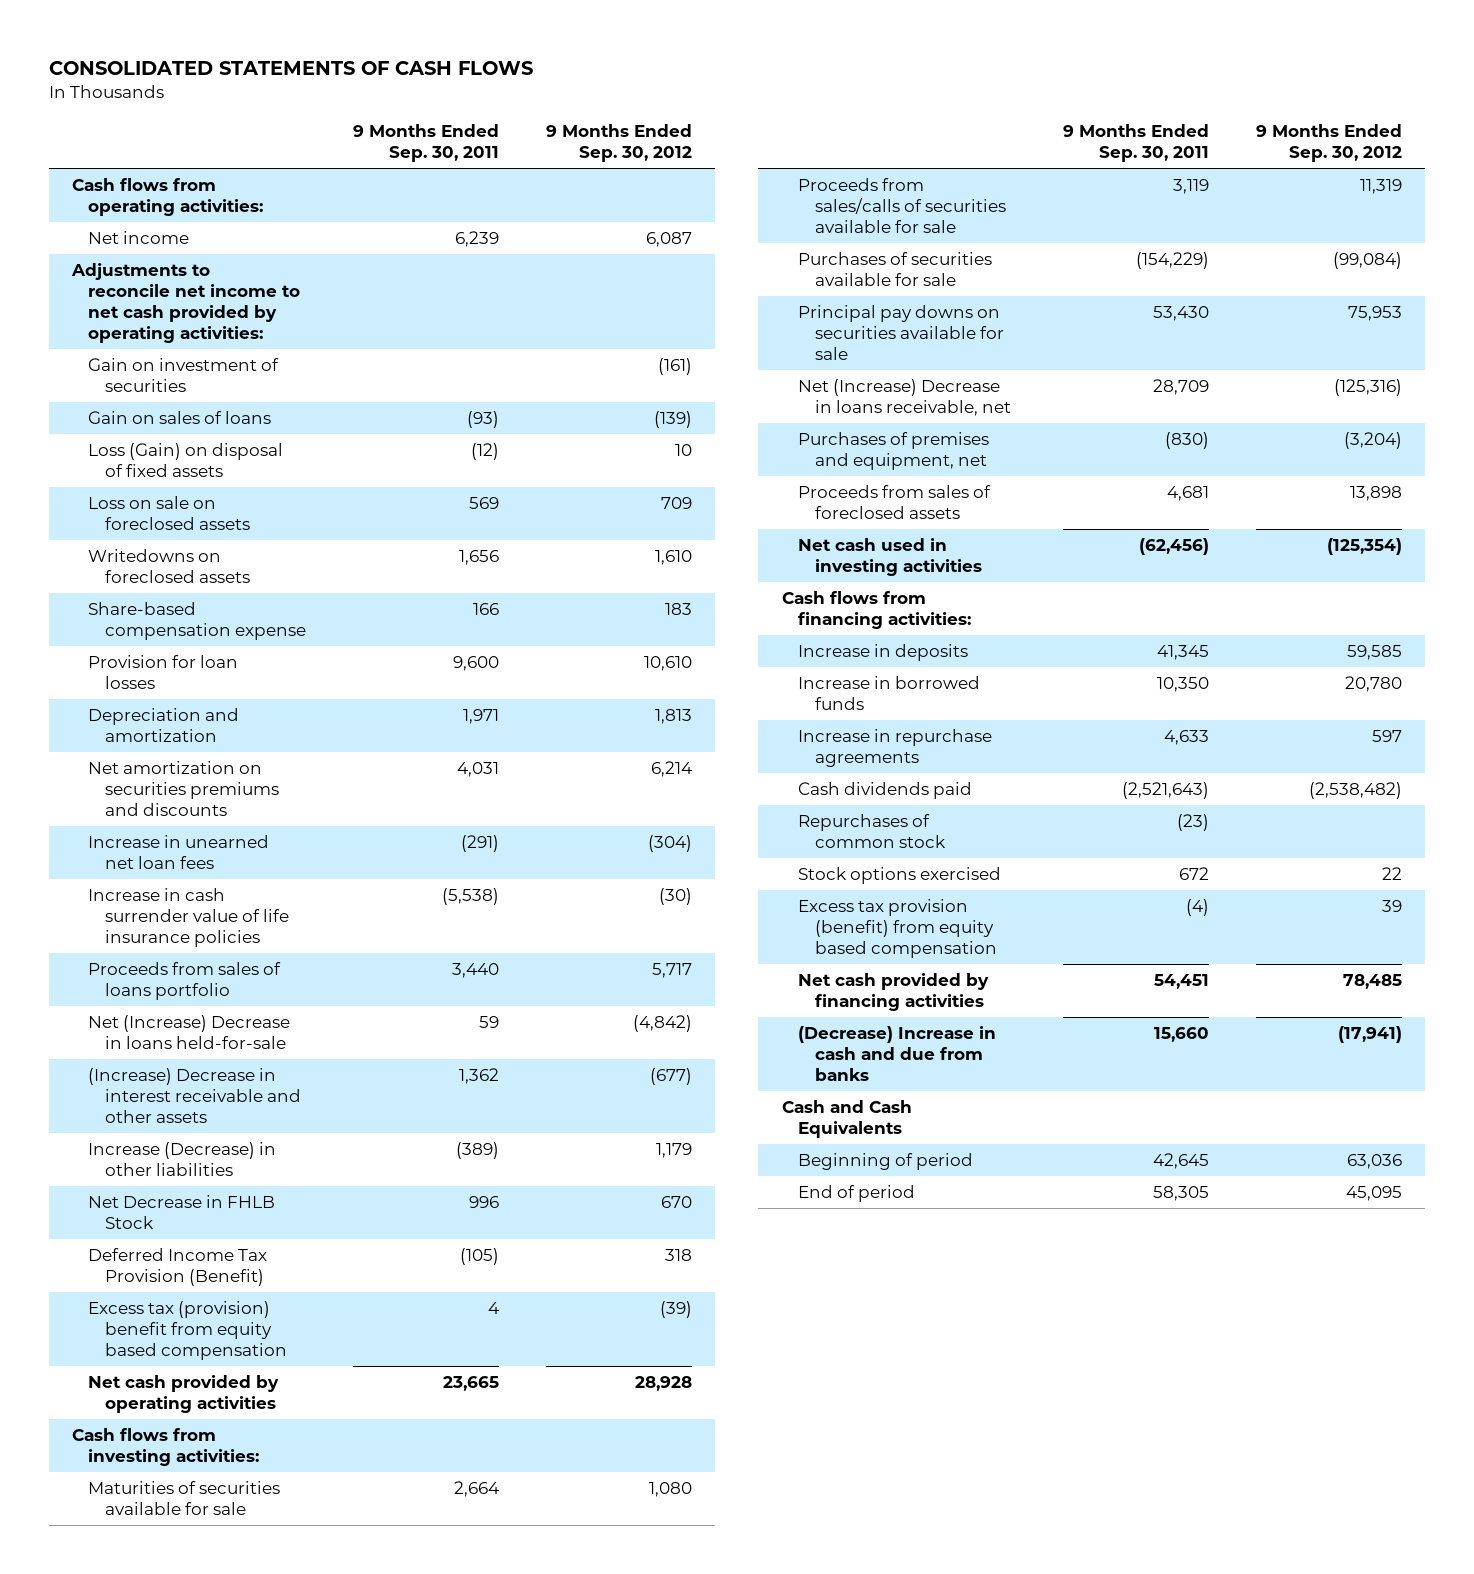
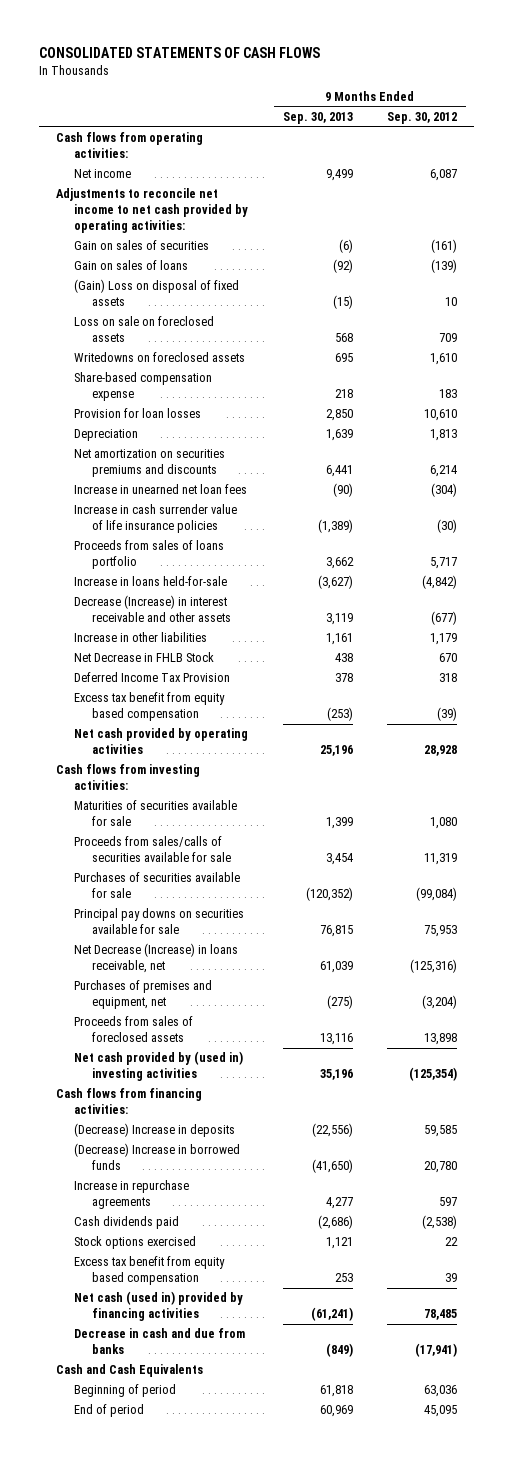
- | 9 Months Ended Sep. 30, 2011 | 9 Months Ended Sep. 30, 2012
+ | 9 Months Ended Sep. 30, 2013 | 9 Months Ended Sep. 30, 2012
- Gain on investment of securities | | (161)
+ Gain on sales of securities | (6) | (161)
- Loss (Gain) on disposal of fixed assets | (12) | 10
+ (Gain) Loss on disposal of fixed assets | (15) | 10
- Depreciation and amortization | 1,971 | 1,813
+ Depreciation | 1,639 | 1,813
- Net (Increase) Decrease in loans held-for-sale | 59 | (4,842)
- (Increase) Decrease in interest receivable and other assets | 1,362 | (677)
- Increase (Decrease) in other liabilities | (389) | 1,179
+ Increase in loans held-for-sale | (3,627) | (4,842)
+ Decrease (Increase) in interest receivable and other assets | 3,119 | (677)
+ Increase in other liabilities | 1,161 | 1,179
- Deferred Income Tax Provision (Benefit) | (105) | 318
- Excess tax (provision) benefit from equity based compensation | 4 | (39)
+ Deferred Income Tax Provision | 378 | 318
+ Excess tax benefit from equity based compensation | (253) | (39)
- Net (Increase) Decrease in loans receivable, net | 28,709 | (125,316)
+ Net Decrease (Increase) in loans receivable, net | 61,039 | (125,316)
- Net cash used in investing activities | (62,456) | (125,354)
+ Net cash provided by (used in) investing activities | 35,196 | (125,354)
- Increase in deposits | 41,345 | 59,585
- Increase in borrowed funds | 10,350 | 20,780
+ (Decrease) Increase in deposits | (22,556) | 59,585
+ (Decrease) Increase in borrowed funds | (41,650) | 20,780
- Cash dividends paid | (2,521,643) | (2,538,482)
- Repurchases of common stock | (23) |
+ Cash dividends paid | (2,686) | (2,538)
- Excess tax provision (benefit) from equity based compensation | (4) | 39
- Net cash provided by financing activities | 54,451 | 78,485
- (Decrease) Increase in cash and due from banks | 15,660 | (17,941)
+ Excess tax benefit from equity based compensation | 253 | 39
+ Net cash (used in) provided by financing activities | (61,241) | 78,485
+ Decrease in cash and due from banks | (849) | (17,941)

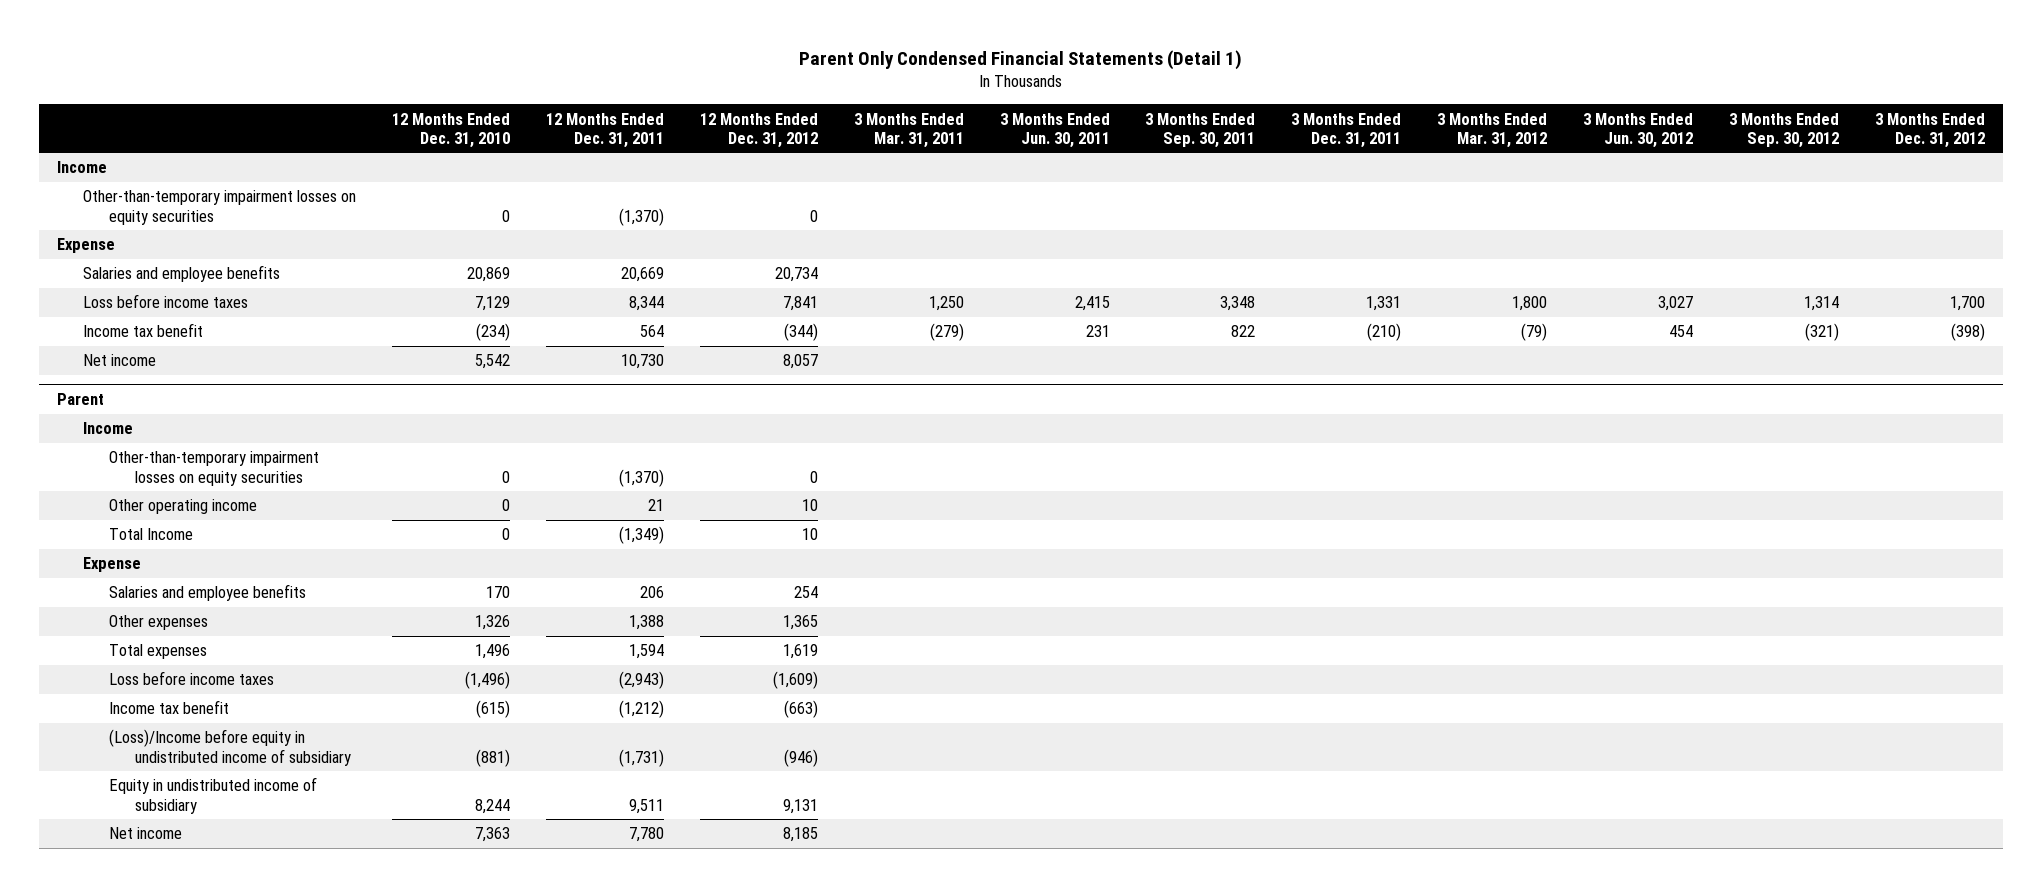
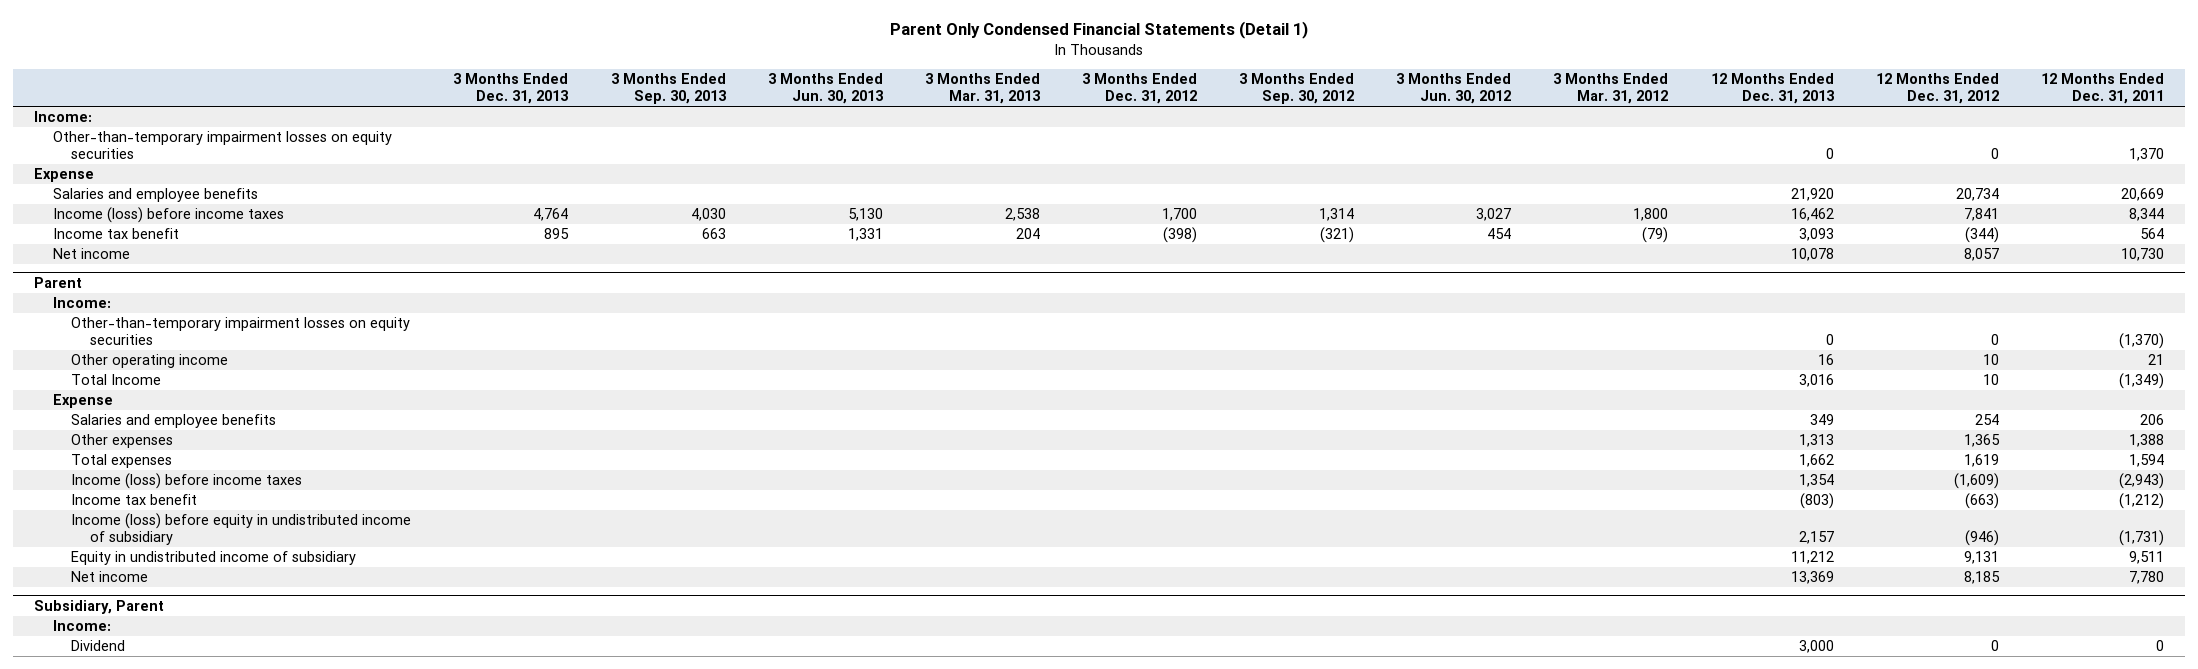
- | 12 Months Ended Dec. 31, 2010 | 12 Months Ended Dec. 31, 2011 | 12 Months Ended Dec. 31, 2012 | 3 Months Ended Mar. 31, 2011 | 3 Months Ended Jun. 30, 2011 | 3 Months Ended Sep. 30, 2011 | 3 Months Ended Dec. 31, 2011 | 3 Months Ended Mar. 31, 2012 | 3 Months Ended Jun. 30, 2012 | 3 Months Ended Sep. 30, 2012 | 3 Months Ended Dec. 31, 2012
+ | 3 Months Ended Dec. 31, 2013 | 3 Months Ended Sep. 30, 2013 | 3 Months Ended Jun. 30, 2013 | 3 Months Ended Mar. 31, 2013 | 3 Months Ended Dec. 31, 2012 | 3 Months Ended Sep. 30, 2012 | 3 Months Ended Jun. 30, 2012 | 3 Months Ended Mar. 31, 2012 | 12 Months Ended Dec. 31, 2013 | 12 Months Ended Dec. 31, 2012 | 12 Months Ended Dec. 31, 2011
- Income
- Other-than-temporary impairment losses on equity securities | 0 | (1,370) | 0 | | | | | | | |
+ Income:
+ Other-than-temporary impairment losses on equity securities | | | | | | | | | 0 | 0 | 1,370
- Loss before income taxes | 7,129 | 8,344 | 7,841 | 1,250 | 2,415 | 3,348 | 1,331 | 1,800 | 3,027 | 1,314 | 1,700
+ Income (loss) before income taxes | 4,764 | 4,030 | 5,130 | 2,538 | 1,700 | 1,314 | 3,027 | 1,800 | 16,462 | 7,841 | 8,344
@ Parent
- Income
+ Income:
- Loss before income taxes | (1,496) | (2,943) | (1,609) | | | | | | | |
+ Income (loss) before income taxes | | | | | | | | | 1,354 | (1,609) | (2,943)
- (Loss)/Income before equity in undistributed income of subsidiary | (881) | (1,731) | (946) | | | | | | | |
+ Income (loss) before equity in undistributed income of subsidiary | | | | | | | | | 2,157 | (946) | (1,731)
+ Subsidiary, Parent
+ Income:
+ Dividend | | | | | | | | | 3,000 | 0 | 0

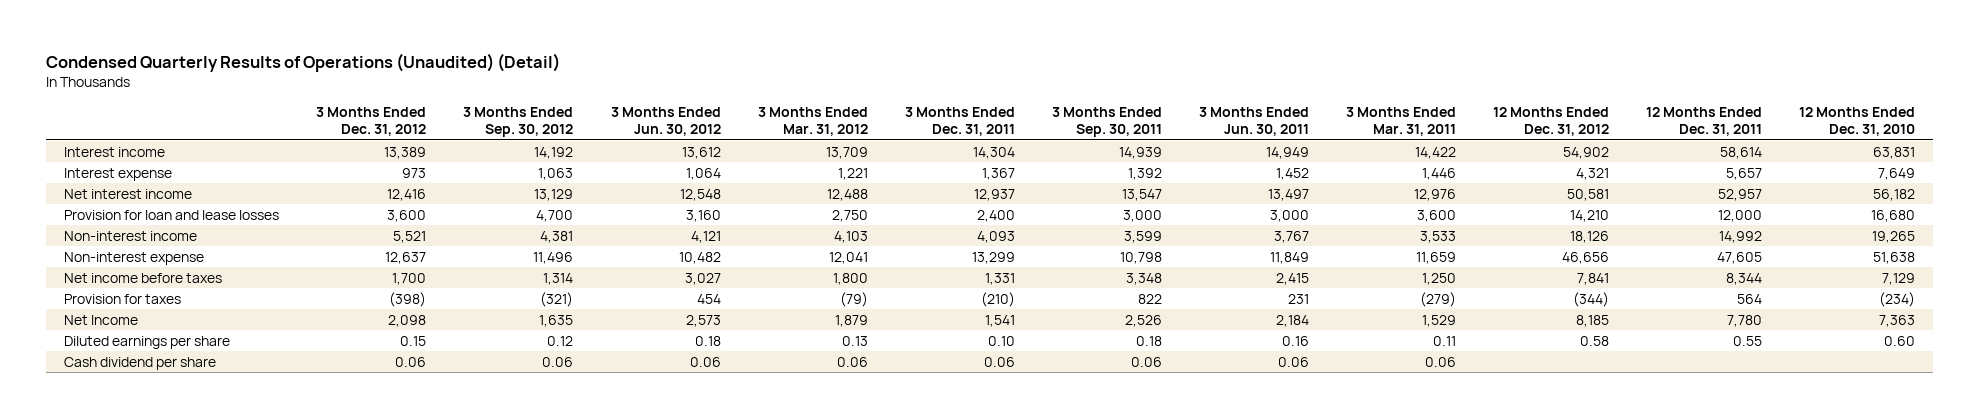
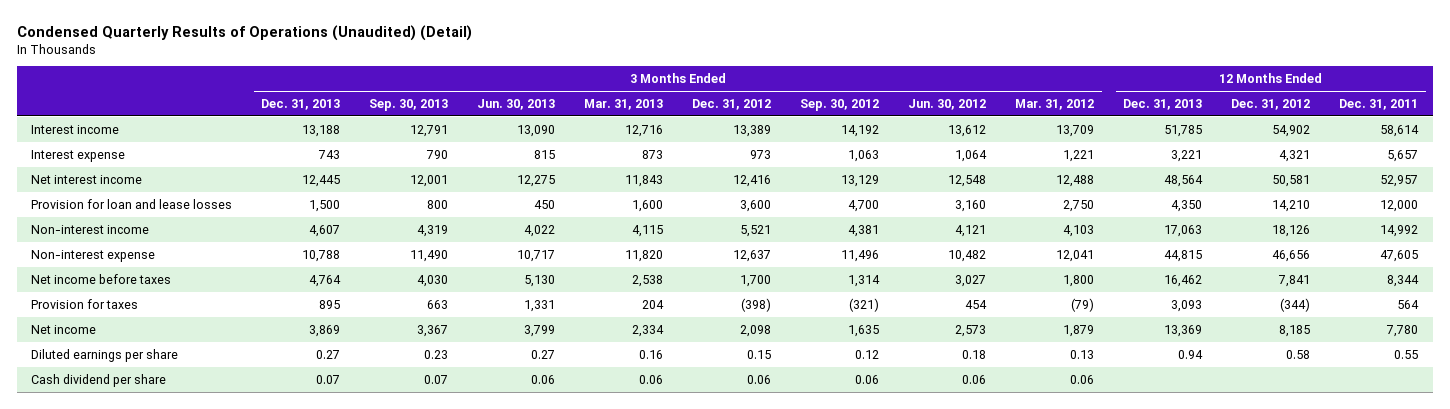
- | 3 Months Ended Dec. 31, 2012 | 3 Months Ended Sep. 30, 2012 | 3 Months Ended Jun. 30, 2012 | 3 Months Ended Mar. 31, 2012 | 3 Months Ended Dec. 31, 2011 | 3 Months Ended Sep. 30, 2011 | 3 Months Ended Jun. 30, 2011 | 3 Months Ended Mar. 31, 2011 | 12 Months Ended Dec. 31, 2012 | 12 Months Ended Dec. 31, 2011 | 12 Months Ended Dec. 31, 2010
+ | 3 Months Ended Dec. 31, 2013 | 3 Months Ended Sep. 30, 2013 | 3 Months Ended Jun. 30, 2013 | 3 Months Ended Mar. 31, 2013 | 3 Months Ended Dec. 31, 2012 | 3 Months Ended Sep. 30, 2012 | 3 Months Ended Jun. 30, 2012 | 3 Months Ended Mar. 31, 2012 | 12 Months Ended Dec. 31, 2013 | 12 Months Ended Dec. 31, 2012 | 12 Months Ended Dec. 31, 2011
- Net Income | 2,098 | 1,635 | 2,573 | 1,879 | 1,541 | 2,526 | 2,184 | 1,529 | 8,185 | 7,780 | 7,363
+ Net income | 3,869 | 3,367 | 3,799 | 2,334 | 2,098 | 1,635 | 2,573 | 1,879 | 13,369 | 8,185 | 7,780

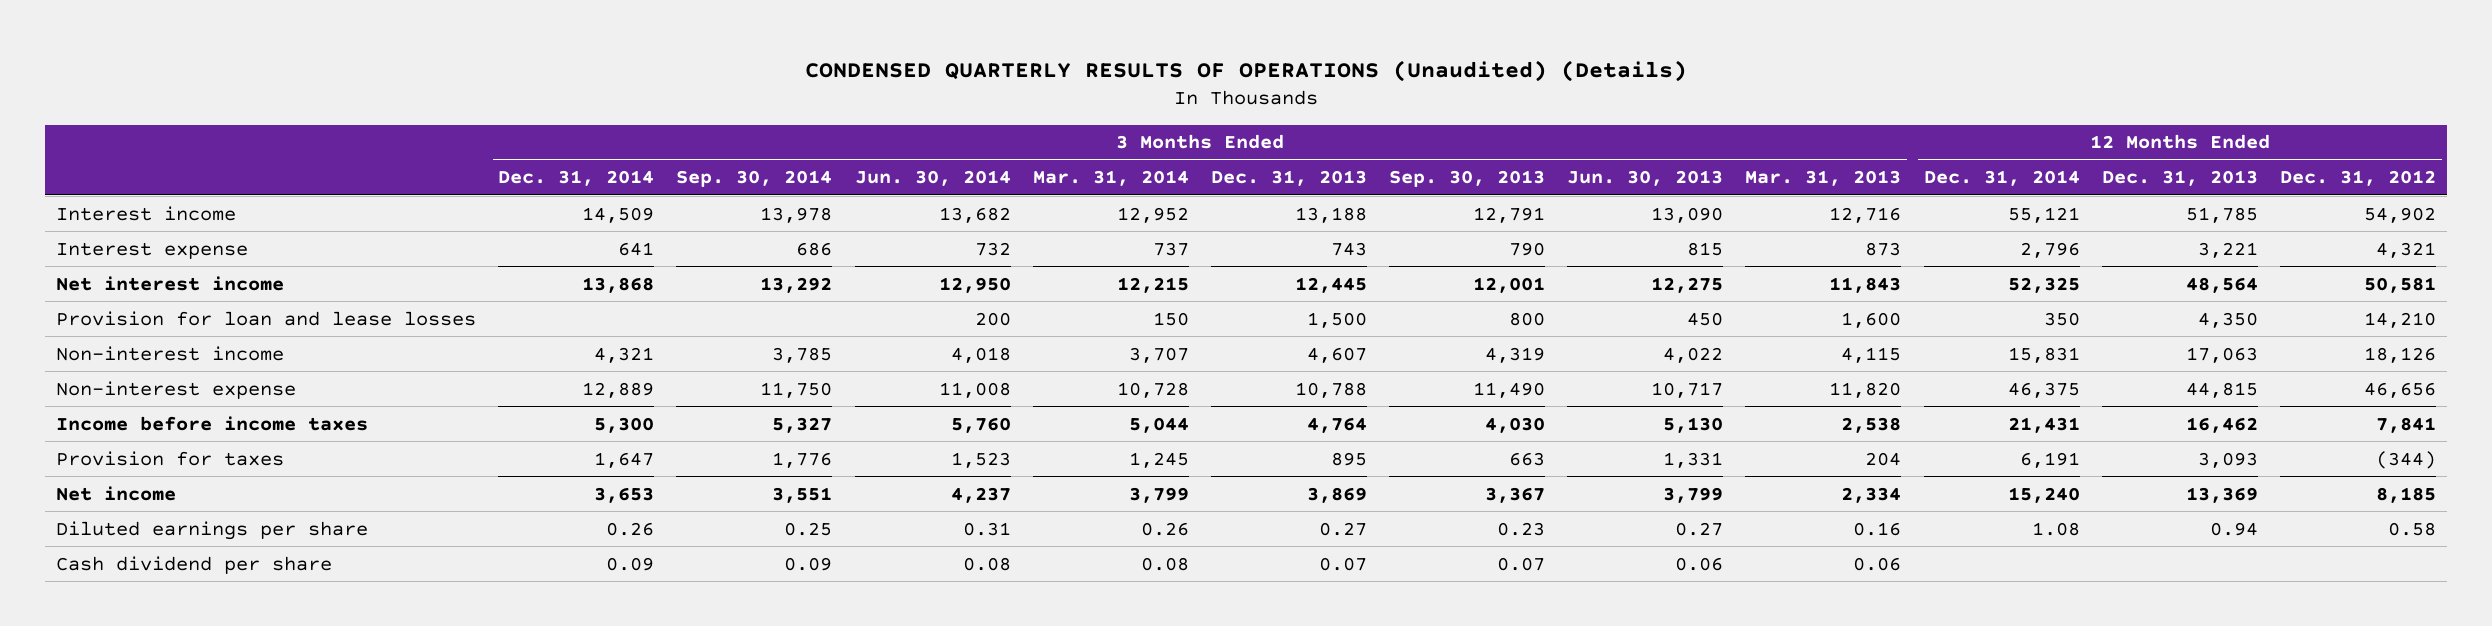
- Condensed Quarterly Results of Operations (Unaudited) (Detail)
+ CONDENSED QUARTERLY RESULTS OF OPERATIONS (Unaudited) (Details)
- | 3 Months Ended Dec. 31, 2013 | 3 Months Ended Sep. 30, 2013 | 3 Months Ended Jun. 30, 2013 | 3 Months Ended Mar. 31, 2013 | 3 Months Ended Dec. 31, 2012 | 3 Months Ended Sep. 30, 2012 | 3 Months Ended Jun. 30, 2012 | 3 Months Ended Mar. 31, 2012 | 12 Months Ended Dec. 31, 2013 | 12 Months Ended Dec. 31, 2012 | 12 Months Ended Dec. 31, 2011
+ | 3 Months Ended Dec. 31, 2014 | 3 Months Ended Sep. 30, 2014 | 3 Months Ended Jun. 30, 2014 | 3 Months Ended Mar. 31, 2014 | 3 Months Ended Dec. 31, 2013 | 3 Months Ended Sep. 30, 2013 | 3 Months Ended Jun. 30, 2013 | 3 Months Ended Mar. 31, 2013 | 12 Months Ended Dec. 31, 2014 | 12 Months Ended Dec. 31, 2013 | 12 Months Ended Dec. 31, 2012
- Net income before taxes | 4,764 | 4,030 | 5,130 | 2,538 | 1,700 | 1,314 | 3,027 | 1,800 | 16,462 | 7,841 | 8,344
+ Income before income taxes | 5,300 | 5,327 | 5,760 | 5,044 | 4,764 | 4,030 | 5,130 | 2,538 | 21,431 | 16,462 | 7,841

